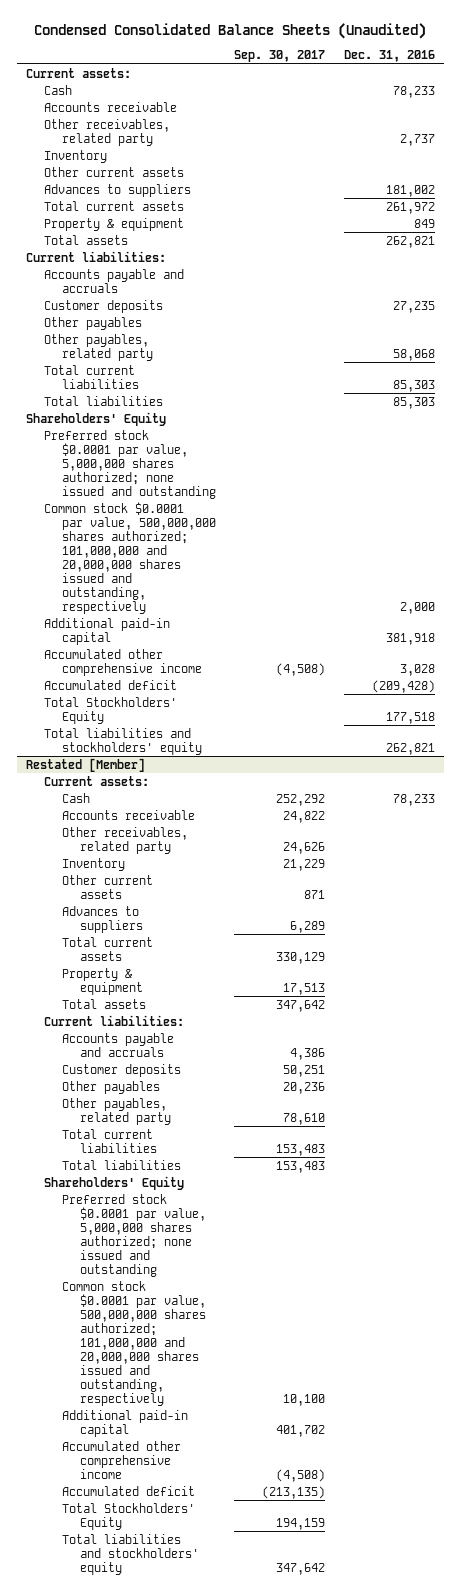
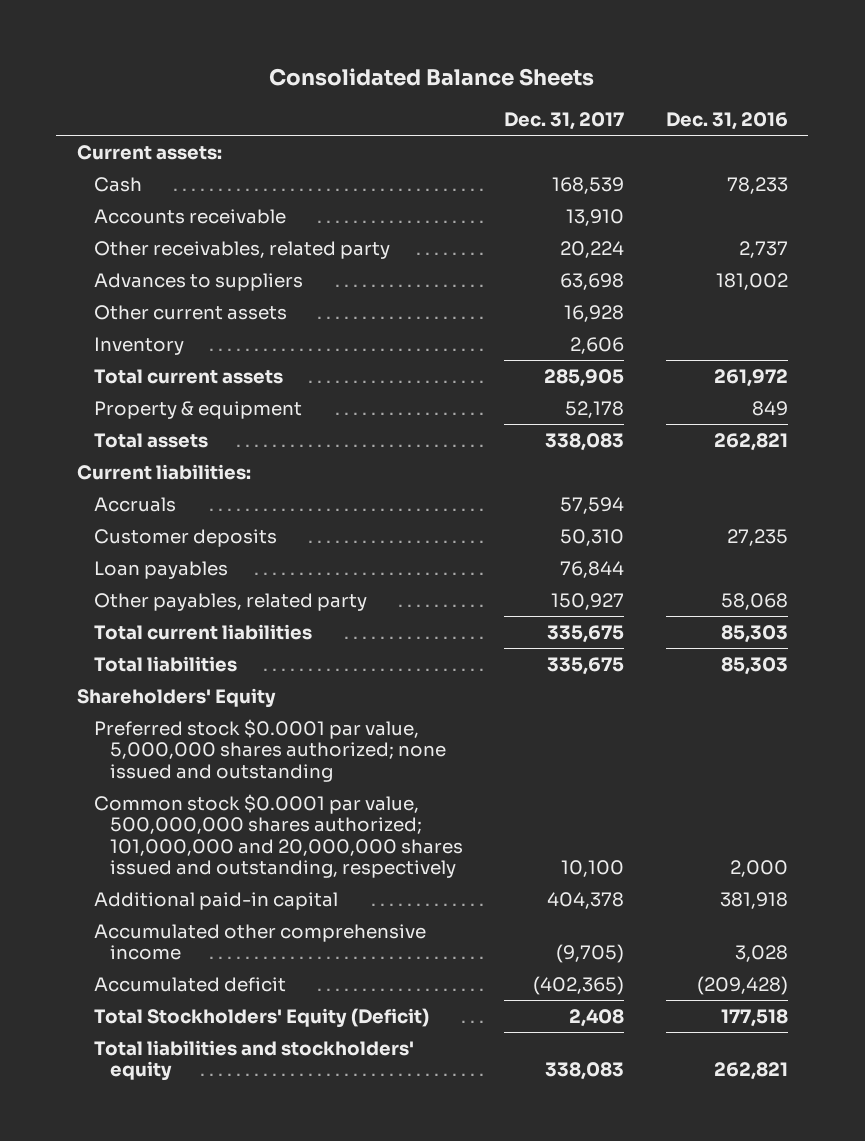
- Condensed Consolidated Balance Sheets (Unaudited)
+ Consolidated Balance Sheets
- | Sep. 30, 2017 | Dec. 31, 2016
+ | Dec. 31, 2017 | Dec. 31, 2016
moved down: Other current assets | 16,928 |
moved down: Inventory | 2,606 |
- Accounts payable and accruals
+ Accruals | 57,594 |
- Other payables
+ Loan payables | 76,844 |
- Total Stockholders' Equity | | 177,518
+ Total Stockholders' Equity (Deficit) | 2,408 | 177,518
- Restated [Member]
- Current assets:
- Cash | 252,292 | 78,233
- Accounts receivable | 24,822 |
- Other receivables, related party | 24,626 |
- Inventory | 21,229 |
- Other current assets | 871 |
- Advances to suppliers | 6,289 |
- Total current assets | 330,129 |
- Property & equipment | 17,513 |
- Total assets | 347,642 |
- Current liabilities:
- Accounts payable and accruals | 4,386 |
- Customer deposits | 50,251 |
- Other payables | 20,236 |
- Other payables, related party | 78,610 |
- Total current liabilities | 153,483 |
- Total liabilities | 153,483 |
- Shareholders' Equity
- Preferred stock $0.0001 par value, 5,000,000 shares authorized; none issued and outstanding
- Common stock $0.0001 par value, 500,000,000 shares authorized; 101,000,000 and 20,000,000 shares issued and outstanding, respectively | 10,100 |
- Additional paid-in capital | 401,702 |
- Accumulated other comprehensive income | (4,508) |
- Accumulated deficit | (213,135) |
- Total Stockholders' Equity | 194,159 |
- Total liabilities and stockholders' equity | 347,642 |

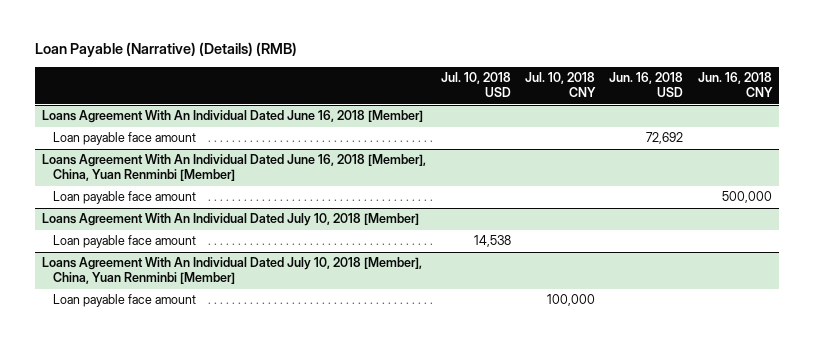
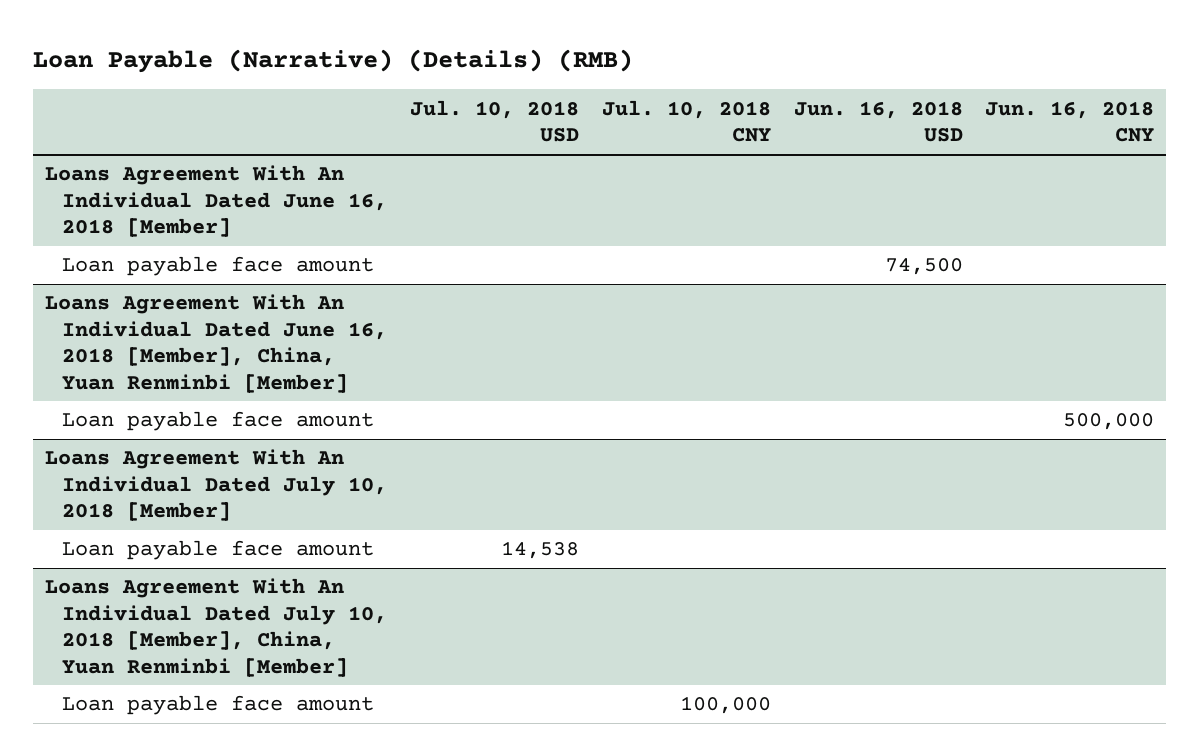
@ Loans Agreement With An Individual Dated June 16, 2018 [Member]
- Loan payable face amount | | | 72,692 |
+ Loan payable face amount | | | 74,500 |

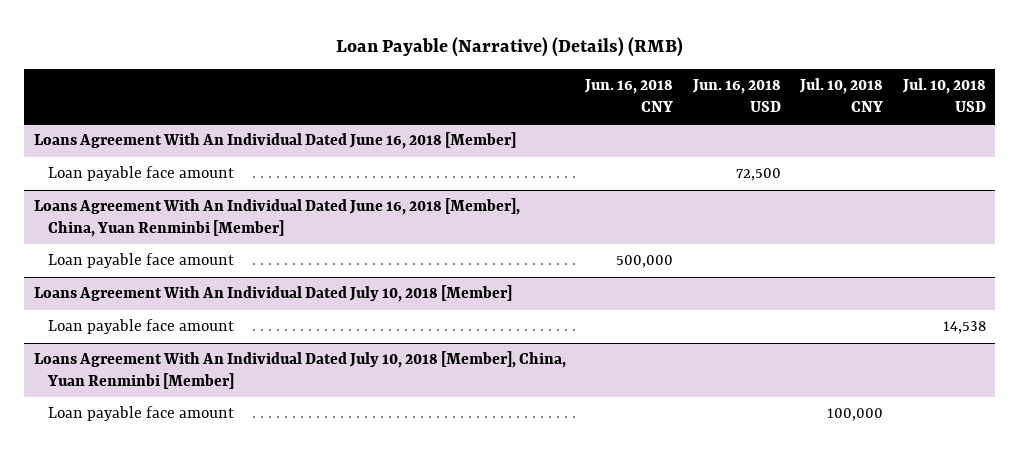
- | Jul. 10, 2018 USD | Jul. 10, 2018 CNY | Jun. 16, 2018 USD | Jun. 16, 2018 CNY
+ | Jun. 16, 2018 CNY | Jun. 16, 2018 USD | Jul. 10, 2018 CNY | Jul. 10, 2018 USD
@ Loans Agreement With An Individual Dated June 16, 2018 [Member]
- Loan payable face amount | | | 74,500 |
+ Loan payable face amount | | 72,500 | |

